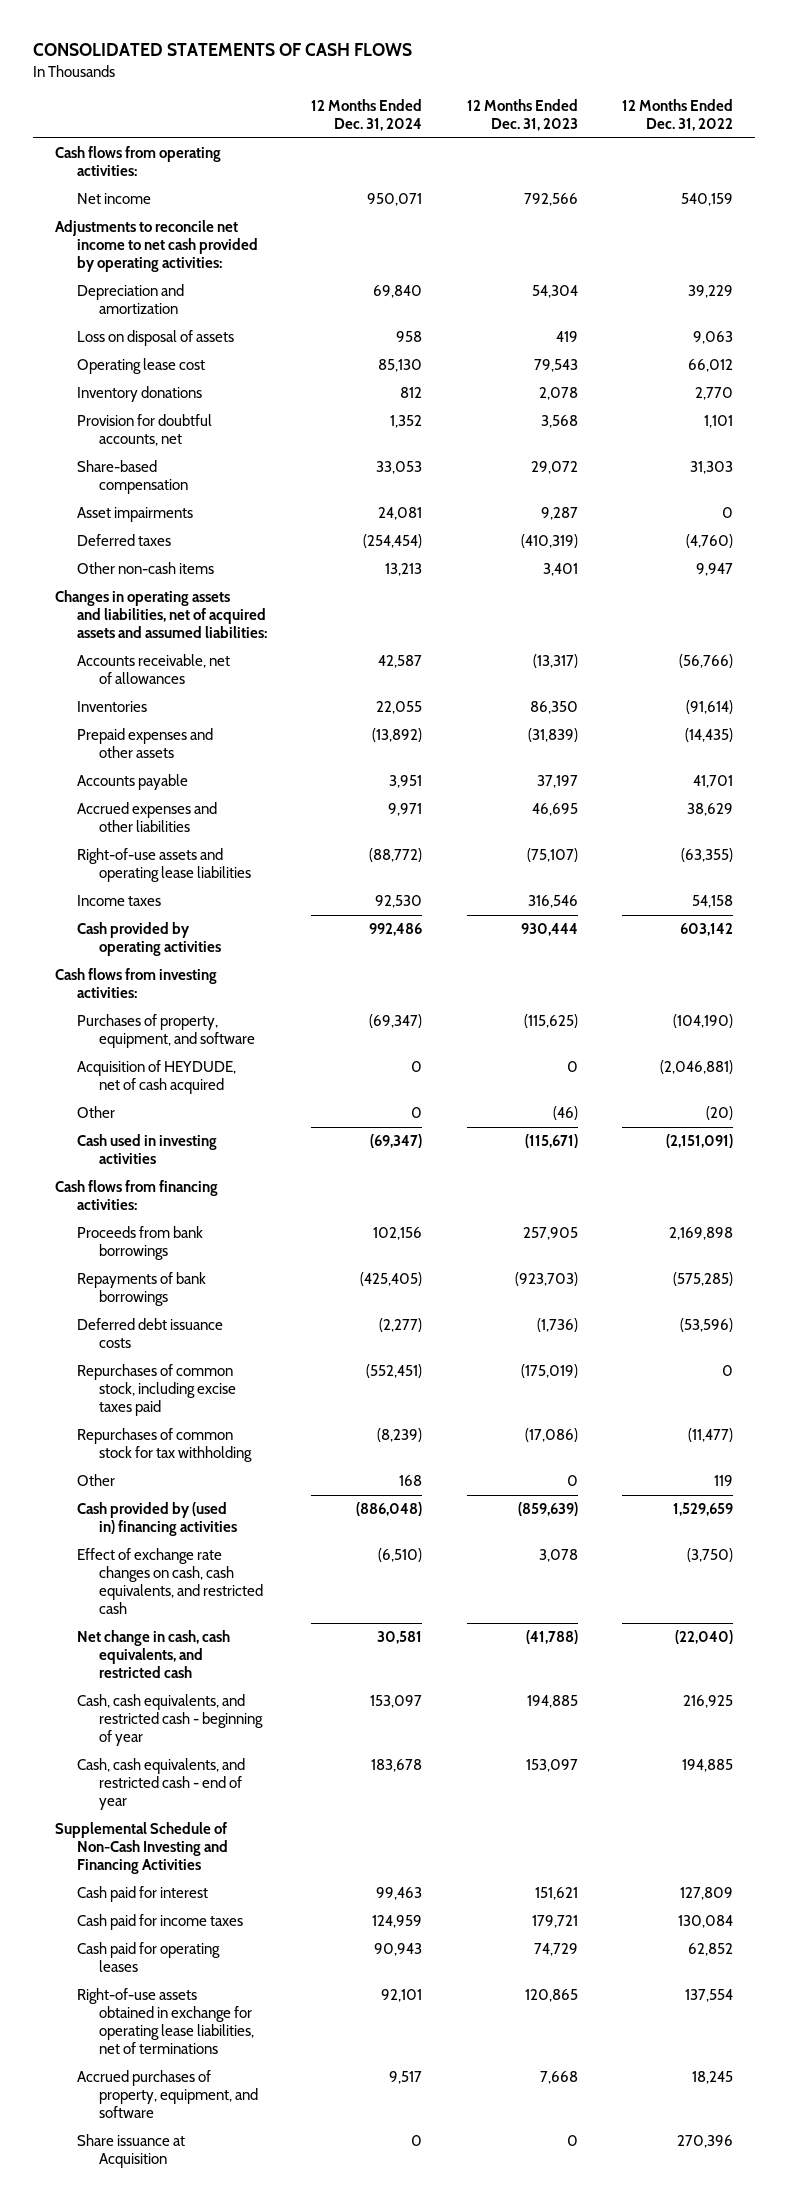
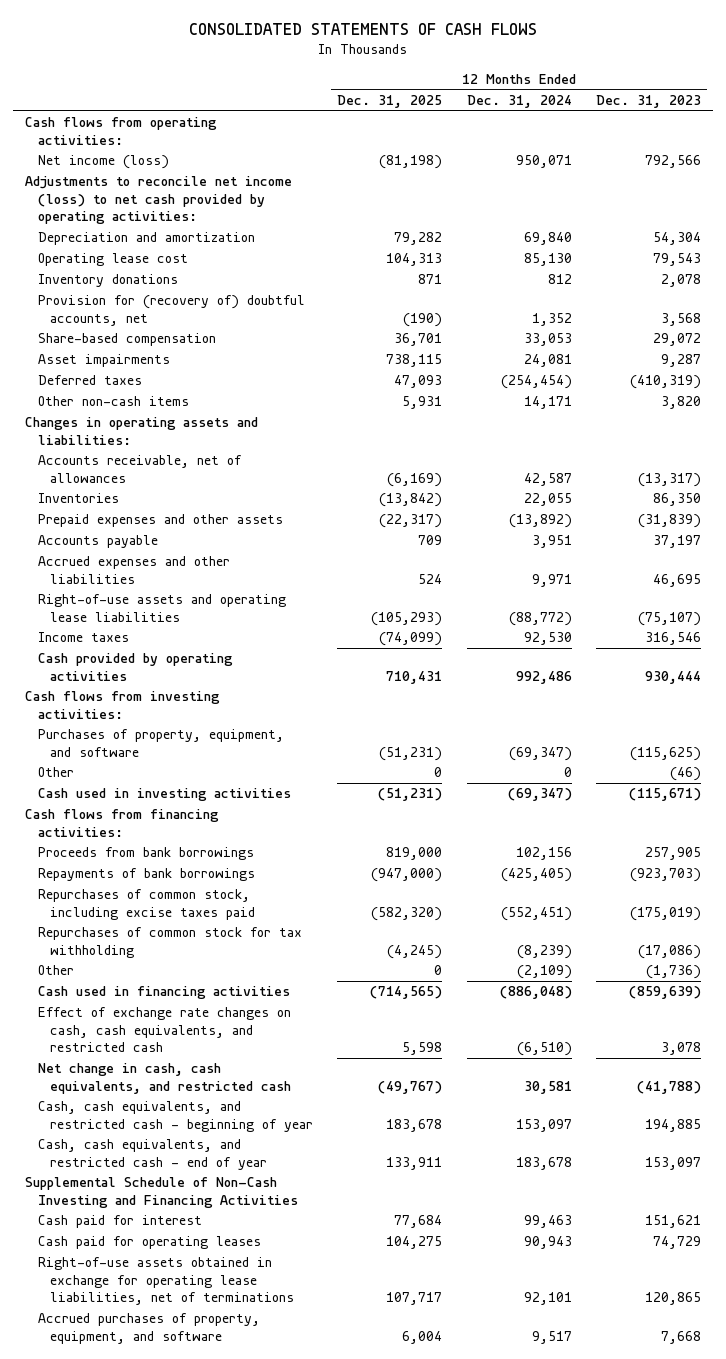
- | 12 Months Ended Dec. 31, 2024 | 12 Months Ended Dec. 31, 2023 | 12 Months Ended Dec. 31, 2022
+ | 12 Months Ended Dec. 31, 2025 | 12 Months Ended Dec. 31, 2024 | 12 Months Ended Dec. 31, 2023
- Net income | 950,071 | 792,566 | 540,159
- Adjustments to reconcile net income to net cash provided by operating activities:
+ Net income (loss) | (81,198) | 950,071 | 792,566
+ Adjustments to reconcile net income (loss) to net cash provided by operating activities:
- Loss on disposal of assets | 958 | 419 | 9,063
- Provision for doubtful accounts, net | 1,352 | 3,568 | 1,101
+ Provision for (recovery of) doubtful accounts, net | (190) | 1,352 | 3,568
- Other non-cash items | 13,213 | 3,401 | 9,947
- Changes in operating assets and liabilities, net of acquired assets and assumed liabilities:
+ Other non-cash items | 5,931 | 14,171 | 3,820
+ Changes in operating assets and liabilities:
- Acquisition of HEYDUDE, net of cash acquired | 0 | 0 | (2,046,881)
- Deferred debt issuance costs | (2,277) | (1,736) | (53,596)
- Other | 168 | 0 | 119
- Cash provided by (used in) financing activities | (886,048) | (859,639) | 1,529,659
+ Other | 0 | (2,109) | (1,736)
+ Cash used in financing activities | (714,565) | (886,048) | (859,639)
- Cash paid for income taxes | 124,959 | 179,721 | 130,084
- Share issuance at Acquisition | 0 | 0 | 270,396

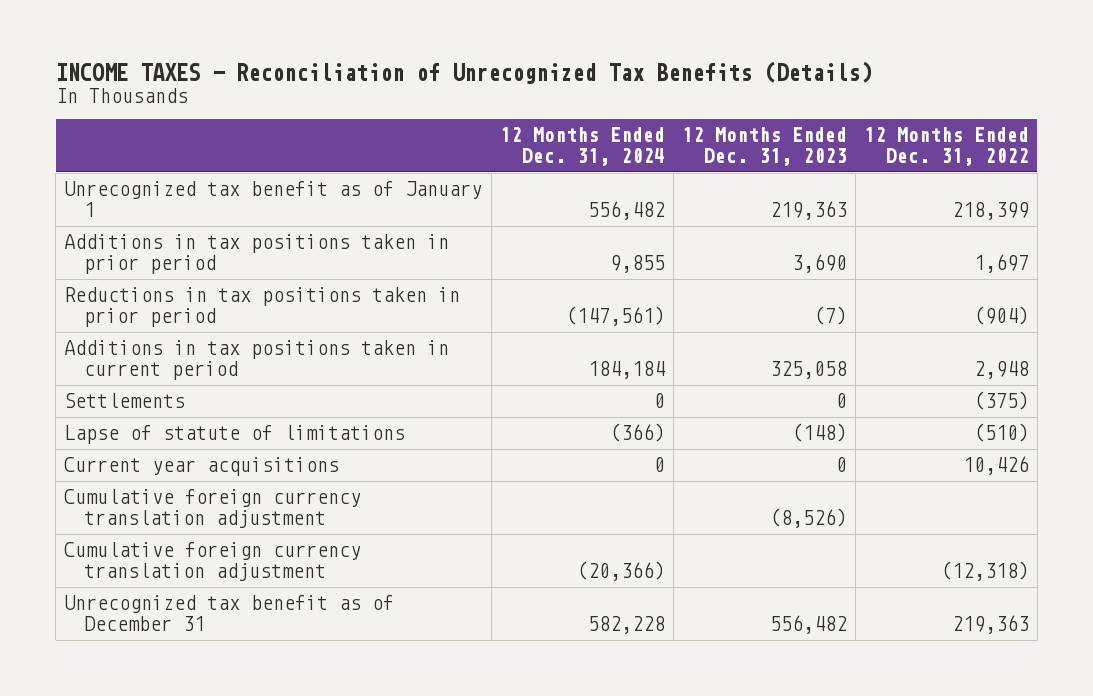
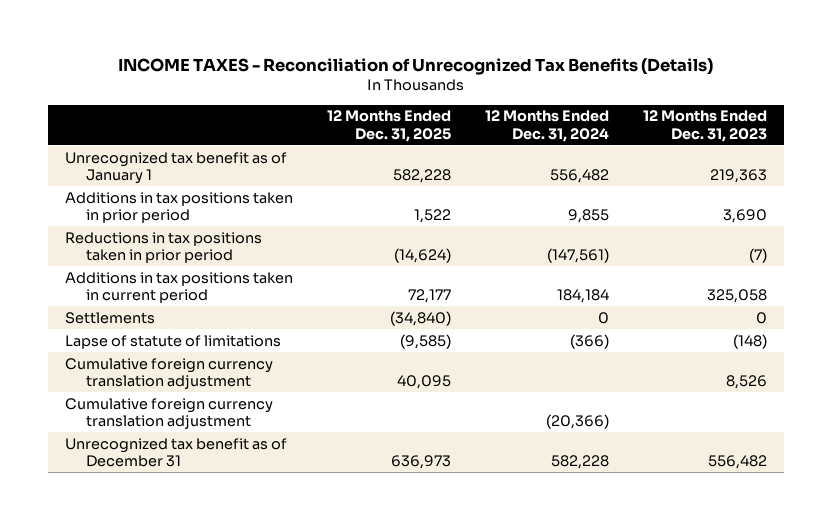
- | 12 Months Ended Dec. 31, 2024 | 12 Months Ended Dec. 31, 2023 | 12 Months Ended Dec. 31, 2022
+ | 12 Months Ended Dec. 31, 2025 | 12 Months Ended Dec. 31, 2024 | 12 Months Ended Dec. 31, 2023
- Current year acquisitions | 0 | 0 | 10,426
- Cumulative foreign currency translation adjustment | | (8,526) |
+ Cumulative foreign currency translation adjustment | 40,095 | | 8,526

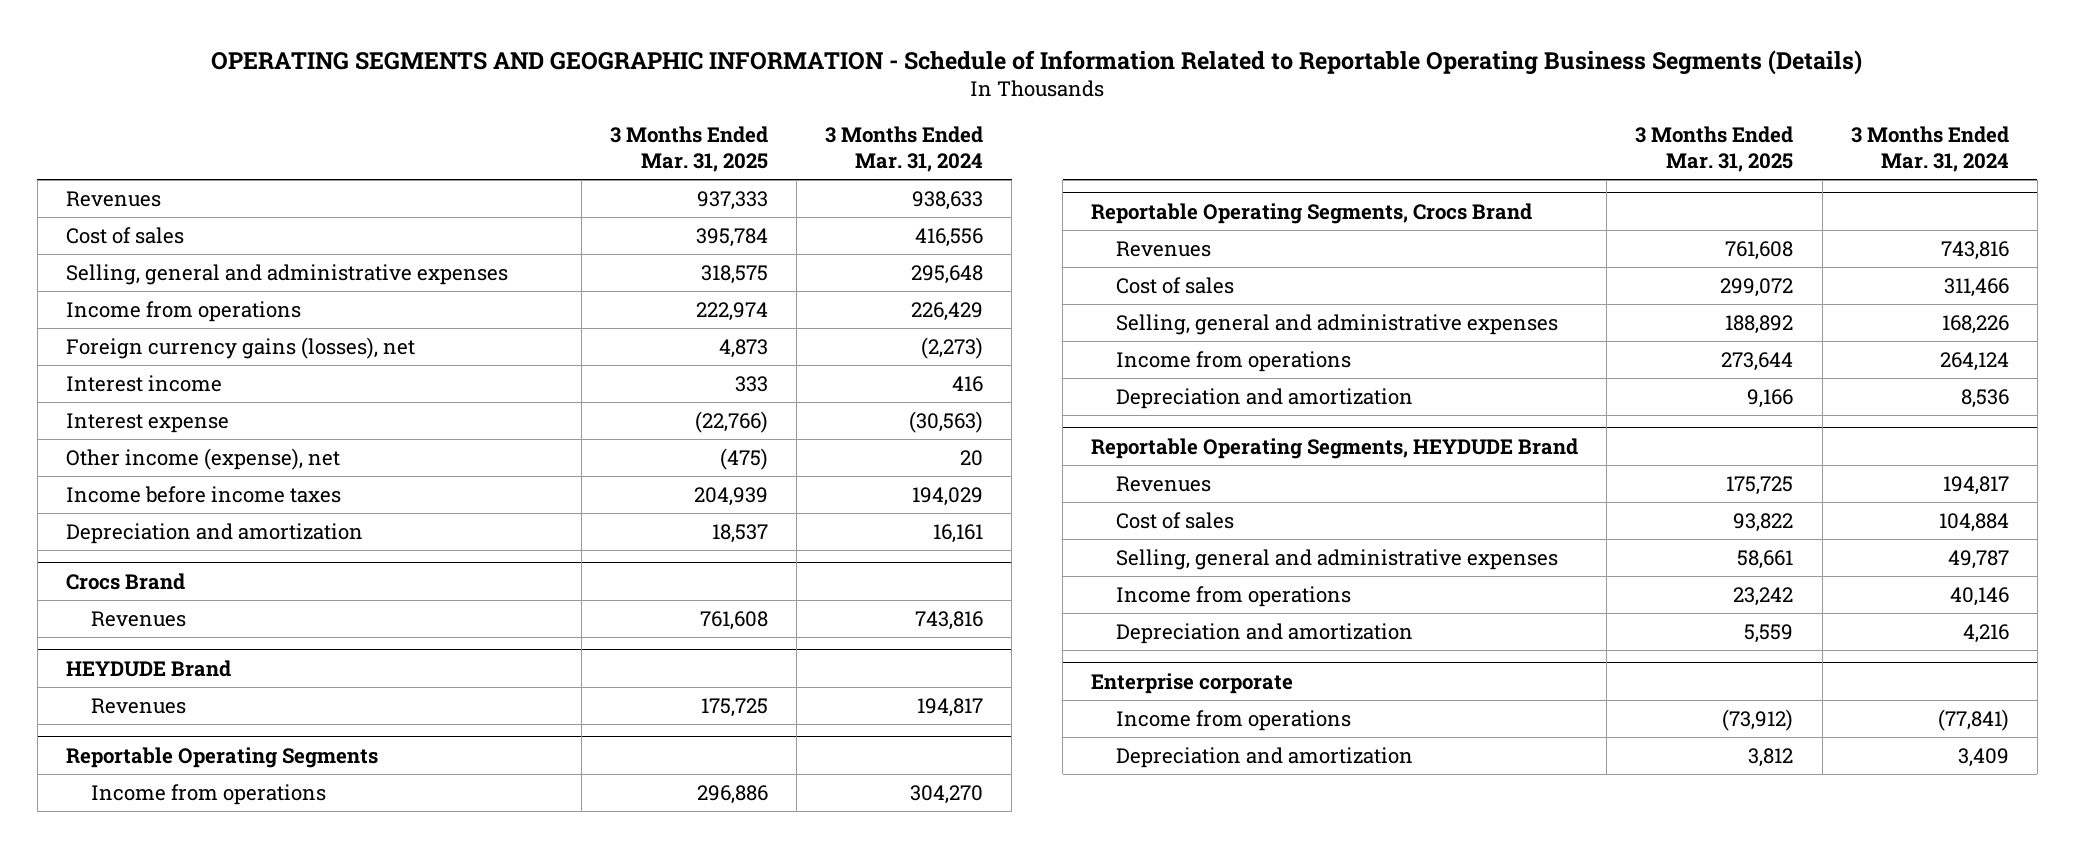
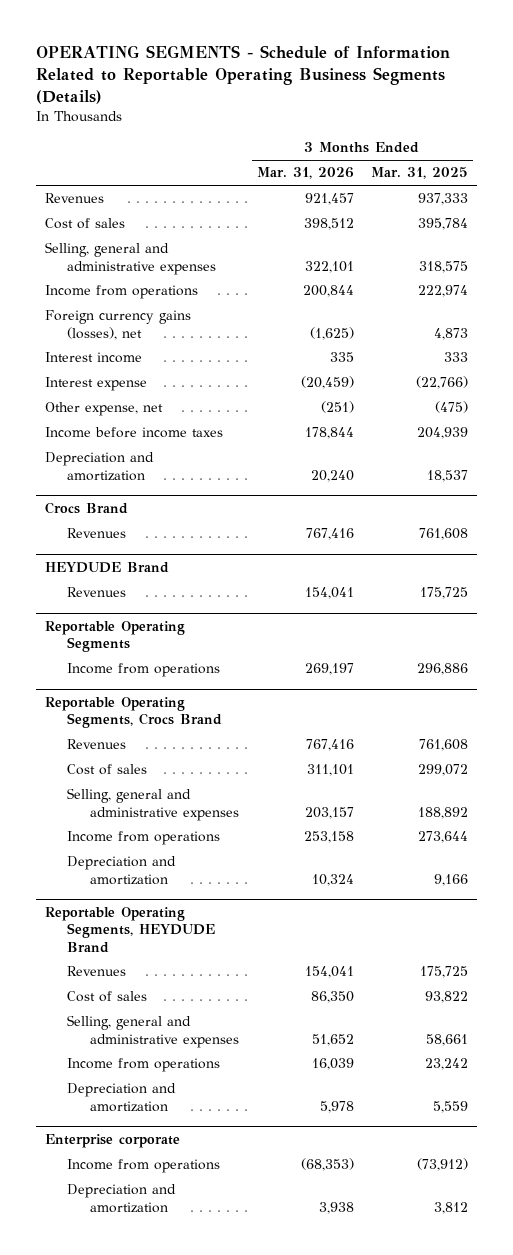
- OPERATING SEGMENTS AND GEOGRAPHIC INFORMATION - Schedule of Information Related to Reportable Operating Business Segments (Details)
+ OPERATING SEGMENTS - Schedule of Information Related to Reportable Operating Business Segments (Details)
- | 3 Months Ended Mar. 31, 2025 | 3 Months Ended Mar. 31, 2024
+ | 3 Months Ended Mar. 31, 2026 | 3 Months Ended Mar. 31, 2025
- Other income (expense), net | (475) | 20
+ Other expense, net | (251) | (475)

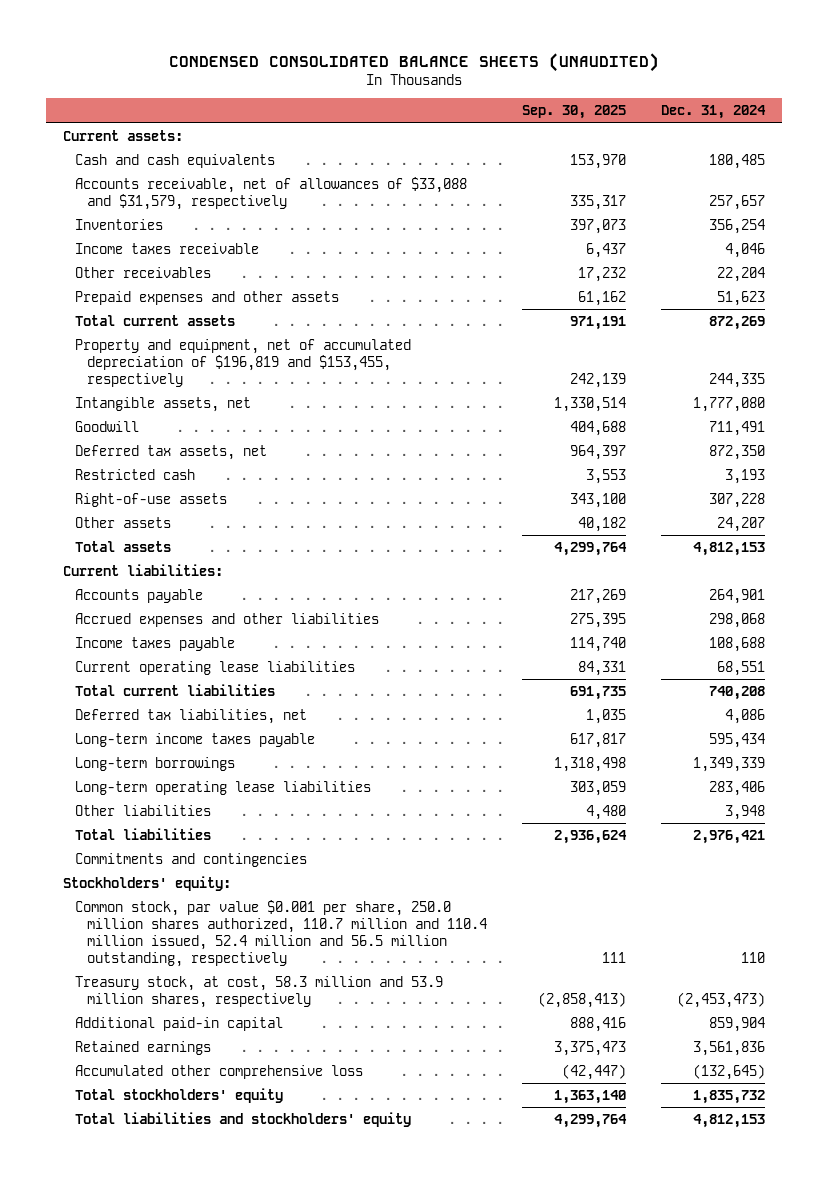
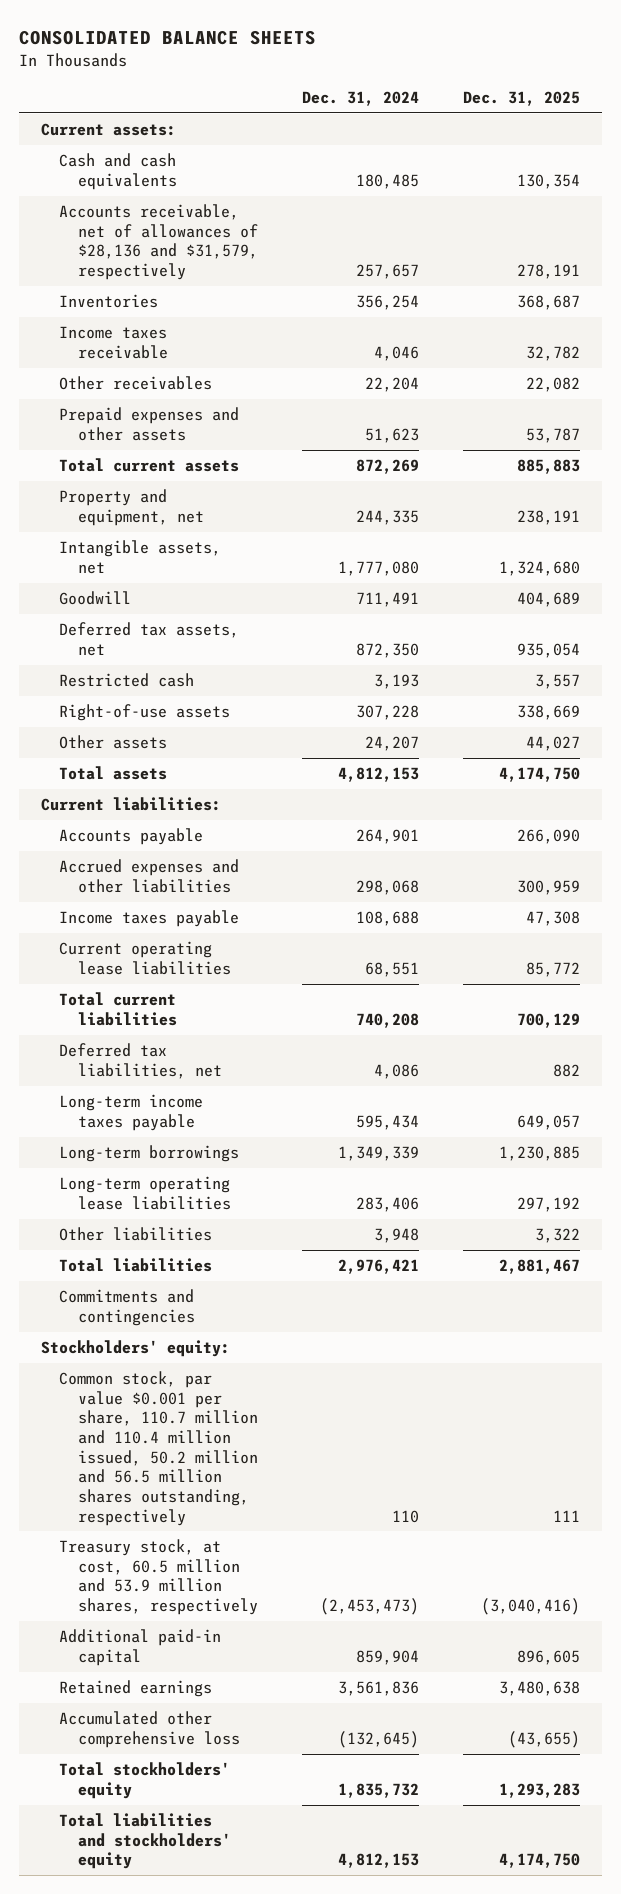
- CONDENSED CONSOLIDATED BALANCE SHEETS (UNAUDITED)
+ CONSOLIDATED BALANCE SHEETS
- | Sep. 30, 2025 | Dec. 31, 2024
+ | Dec. 31, 2024 | Dec. 31, 2025
- Accounts receivable, net of allowances of $33,088 and $31,579, respectively | 335,317 | 257,657
+ Accounts receivable, net of allowances of $28,136 and $31,579, respectively | 257,657 | 278,191
- Property and equipment, net of accumulated depreciation of $196,819 and $153,455, respectively | 242,139 | 244,335
+ Property and equipment, net | 244,335 | 238,191
- Common stock, par value $0.001 per share, 250.0 million shares authorized, 110.7 million and 110.4 million issued, 52.4 million and 56.5 million outstanding, respectively | 111 | 110
- Treasury stock, at cost, 58.3 million and 53.9 million shares, respectively | (2,858,413) | (2,453,473)
+ Common stock, par value $0.001 per share, 110.7 million and 110.4 million issued, 50.2 million and 56.5 million shares outstanding, respectively | 110 | 111
+ Treasury stock, at cost, 60.5 million and 53.9 million shares, respectively | (2,453,473) | (3,040,416)

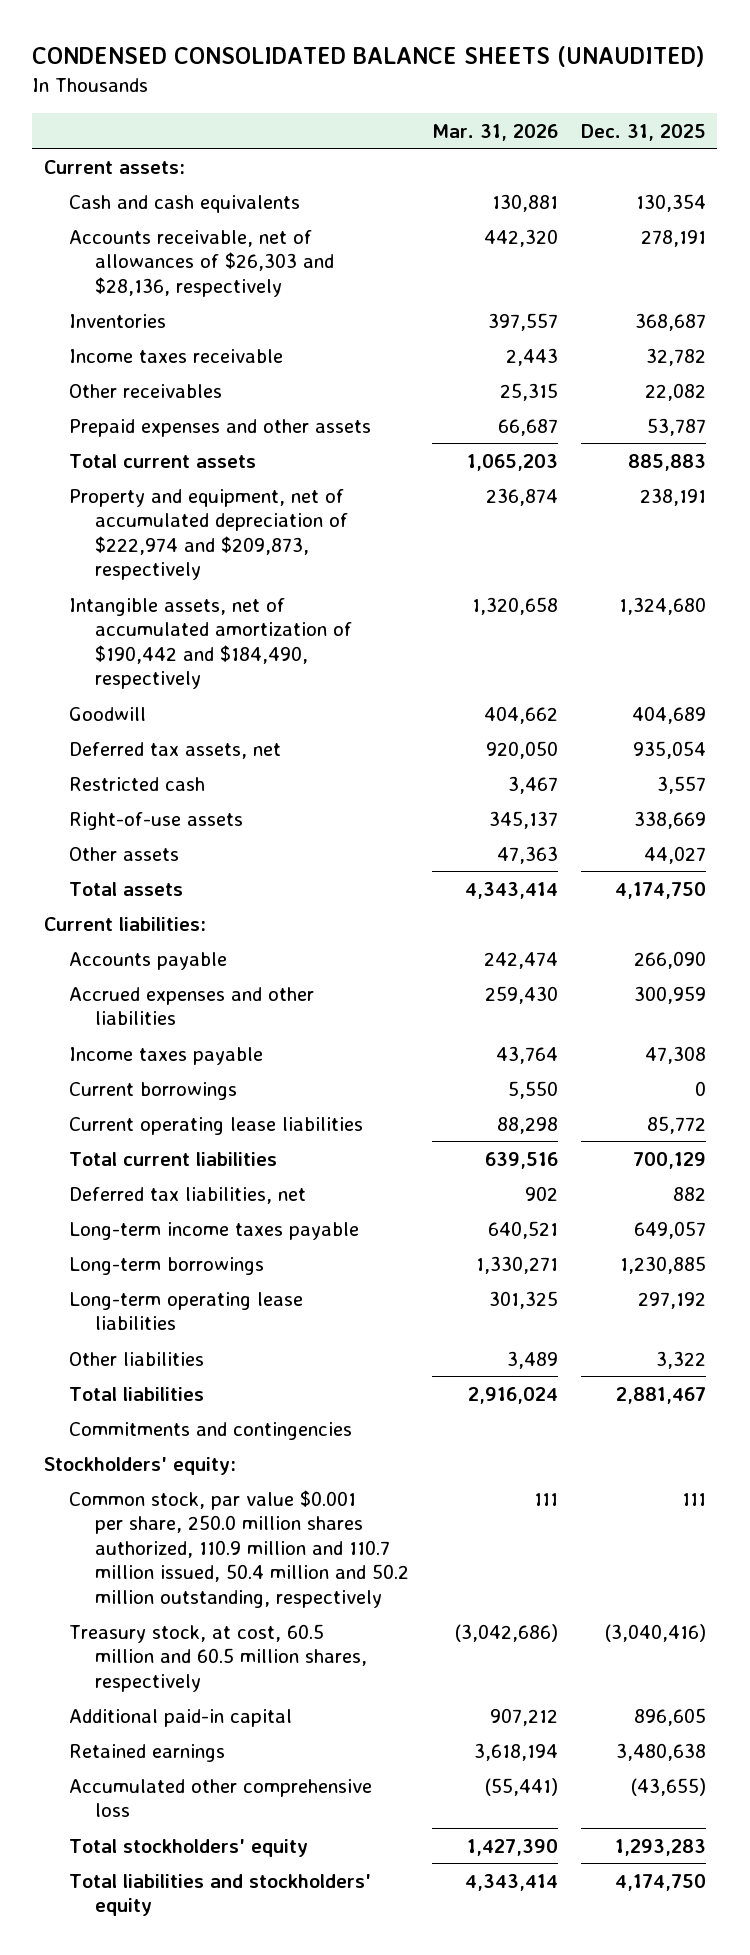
- CONSOLIDATED BALANCE SHEETS
+ CONDENSED CONSOLIDATED BALANCE SHEETS (UNAUDITED)
- | Dec. 31, 2024 | Dec. 31, 2025
+ | Mar. 31, 2026 | Dec. 31, 2025
- Accounts receivable, net of allowances of $28,136 and $31,579, respectively | 257,657 | 278,191
+ Accounts receivable, net of allowances of $26,303 and $28,136, respectively | 442,320 | 278,191
- Property and equipment, net | 244,335 | 238,191
- Intangible assets, net | 1,777,080 | 1,324,680
+ Property and equipment, net of accumulated depreciation of $222,974 and $209,873, respectively | 236,874 | 238,191
+ Intangible assets, net of accumulated amortization of $190,442 and $184,490, respectively | 1,320,658 | 1,324,680
+ Current borrowings | 5,550 | 0
- Common stock, par value $0.001 per share, 110.7 million and 110.4 million issued, 50.2 million and 56.5 million shares outstanding, respectively | 110 | 111
- Treasury stock, at cost, 60.5 million and 53.9 million shares, respectively | (2,453,473) | (3,040,416)
+ Common stock, par value $0.001 per share, 250.0 million shares authorized, 110.9 million and 110.7 million issued, 50.4 million and 50.2 million outstanding, respectively | 111 | 111
+ Treasury stock, at cost, 60.5 million and 60.5 million shares, respectively | (3,042,686) | (3,040,416)

